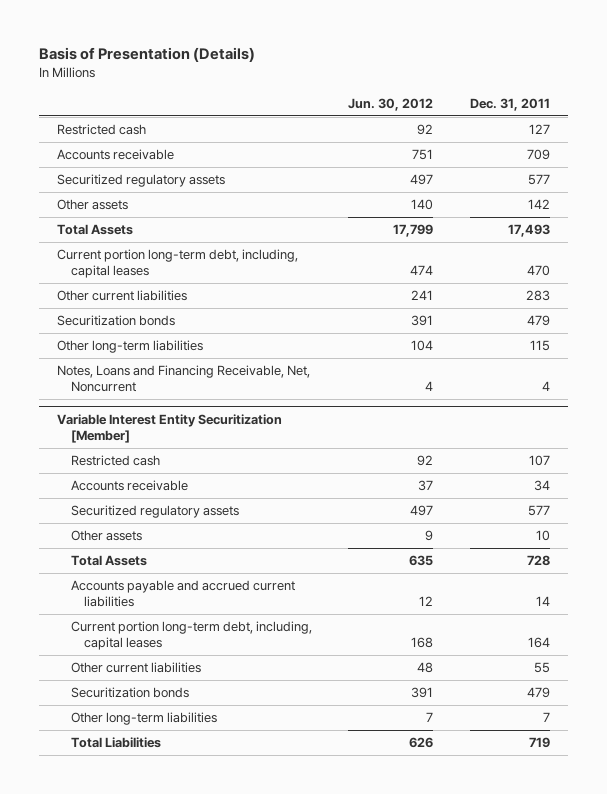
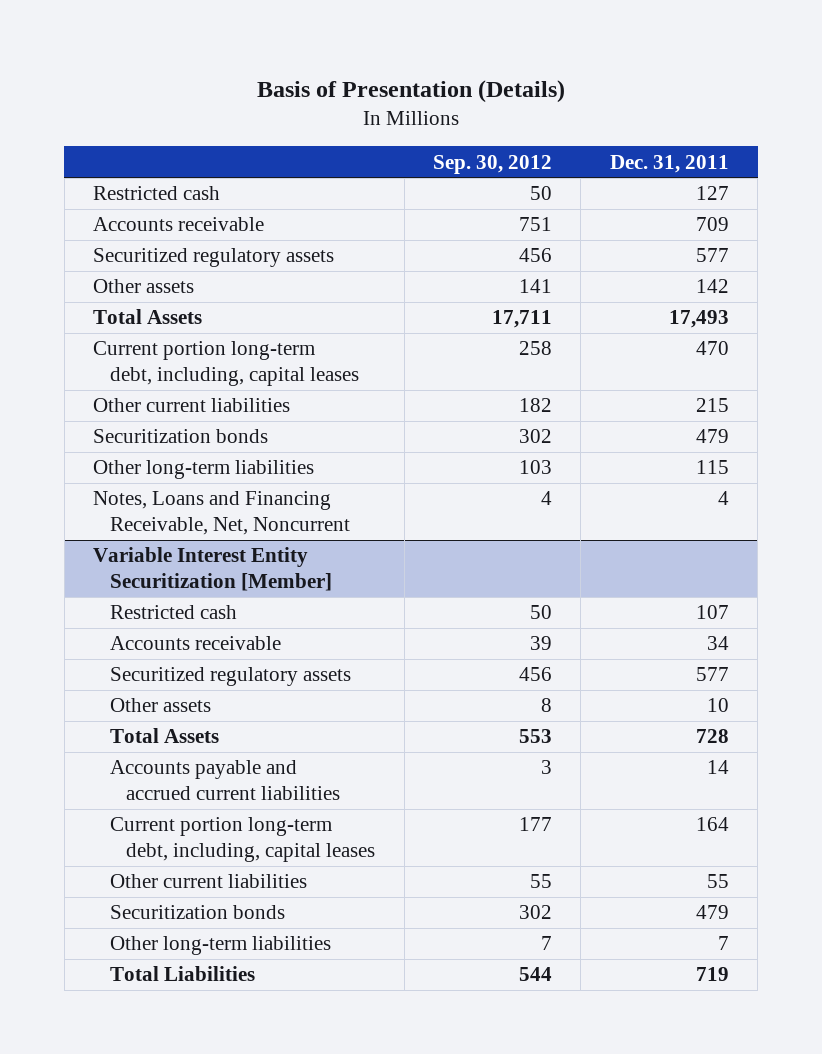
- | Jun. 30, 2012 | Dec. 31, 2011
+ | Sep. 30, 2012 | Dec. 31, 2011
- Other current liabilities | 241 | 283
+ Other current liabilities | 182 | 215

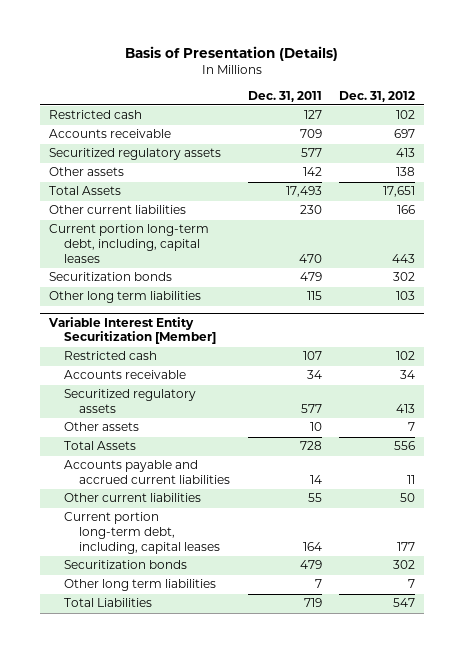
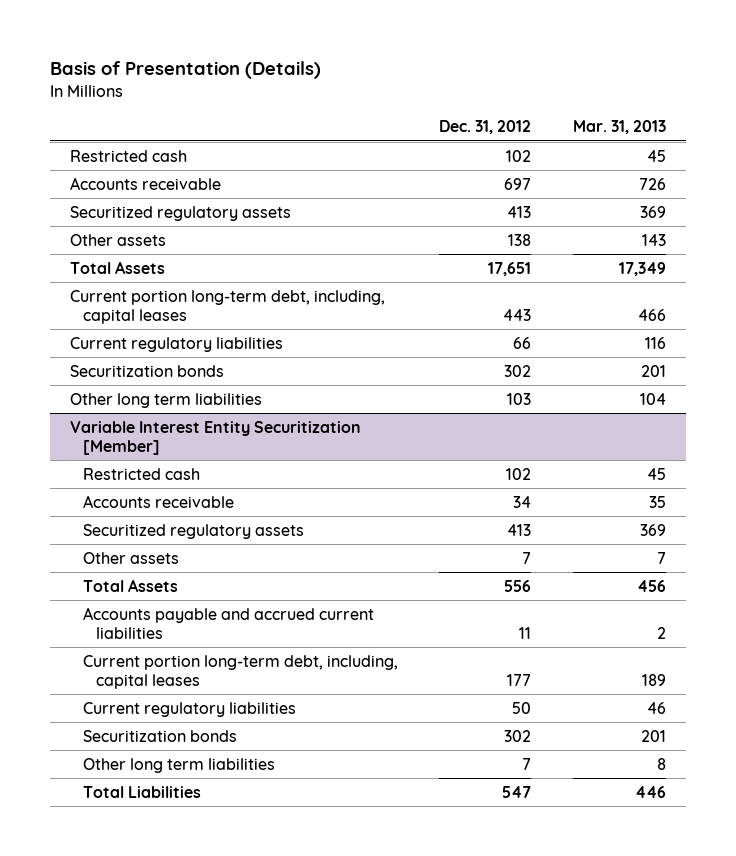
- | Dec. 31, 2011 | Dec. 31, 2012
+ | Dec. 31, 2012 | Mar. 31, 2013
- Other current liabilities | 230 | 166
+ Current regulatory liabilities | 66 | 116
@ Variable Interest Entity Securitization [Member]
- Other current liabilities | 55 | 50
+ Current regulatory liabilities | 50 | 46

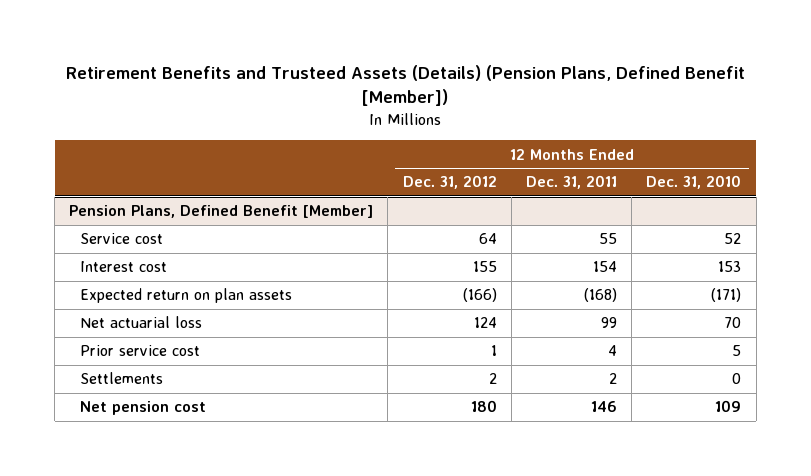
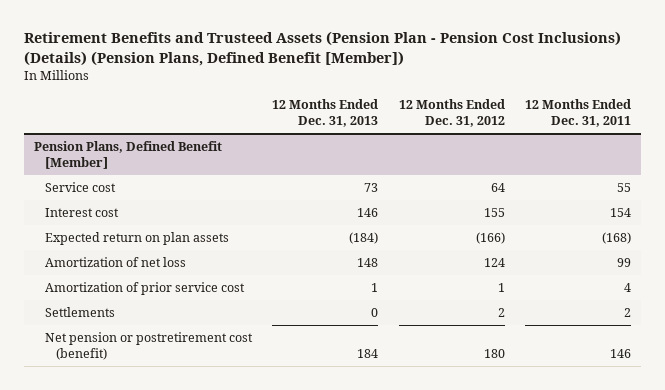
- Retirement Benefits and Trusteed Assets (Details) (Pension Plans, Defined Benefit [Member])
+ Retirement Benefits and Trusteed Assets (Pension Plan - Pension Cost Inclusions) (Details) (Pension Plans, Defined Benefit [Member])
- | 12 Months Ended Dec. 31, 2012 | 12 Months Ended Dec. 31, 2011 | 12 Months Ended Dec. 31, 2010
+ | 12 Months Ended Dec. 31, 2013 | 12 Months Ended Dec. 31, 2012 | 12 Months Ended Dec. 31, 2011
@ Pension Plans, Defined Benefit [Member]
- Net actuarial loss | 124 | 99 | 70
- Prior service cost | 1 | 4 | 5
+ Amortization of net loss | 148 | 124 | 99
+ Amortization of prior service cost | 1 | 1 | 4
- Net pension cost | 180 | 146 | 109
+ Net pension or postretirement cost (benefit) | 184 | 180 | 146

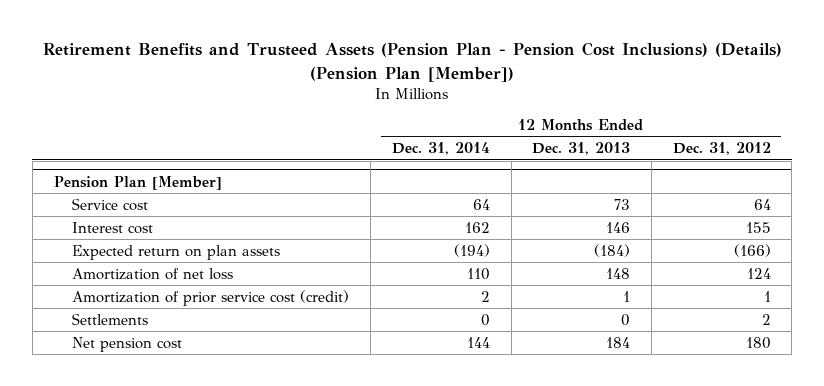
- Retirement Benefits and Trusteed Assets (Pension Plan - Pension Cost Inclusions) (Details) (Pension Plans, Defined Benefit [Member])
+ Retirement Benefits and Trusteed Assets (Pension Plan - Pension Cost Inclusions) (Details) (Pension Plan [Member])
- | 12 Months Ended Dec. 31, 2013 | 12 Months Ended Dec. 31, 2012 | 12 Months Ended Dec. 31, 2011
+ | 12 Months Ended Dec. 31, 2014 | 12 Months Ended Dec. 31, 2013 | 12 Months Ended Dec. 31, 2012
- Pension Plans, Defined Benefit [Member]
+ Pension Plan [Member]
- Amortization of prior service cost | 1 | 1 | 4
+ Amortization of prior service cost (credit) | 2 | 1 | 1
- Net pension or postretirement cost (benefit) | 184 | 180 | 146
+ Net pension cost | 144 | 184 | 180

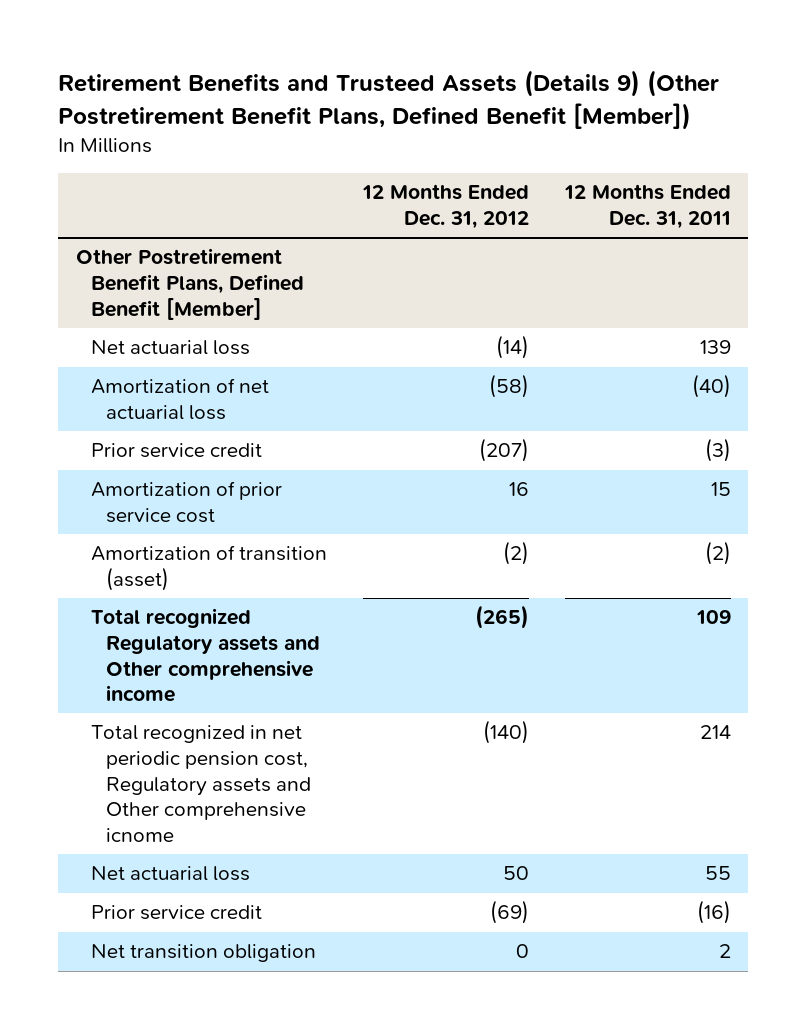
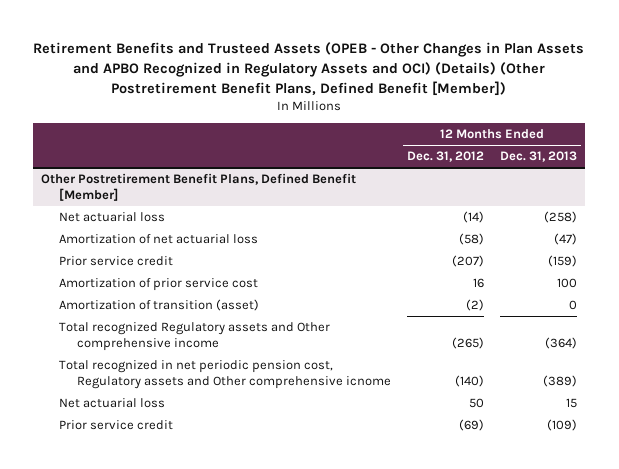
- Retirement Benefits and Trusteed Assets (Details 9) (Other Postretirement Benefit Plans, Defined Benefit [Member])
+ Retirement Benefits and Trusteed Assets (OPEB - Other Changes in Plan Assets and APBO Recognized in Regulatory Assets and OCI) (Details) (Other Postretirement Benefit Plans, Defined Benefit [Member])
- | 12 Months Ended Dec. 31, 2012 | 12 Months Ended Dec. 31, 2011
+ | 12 Months Ended Dec. 31, 2012 | 12 Months Ended Dec. 31, 2013
@ Other Postretirement Benefit Plans, Defined Benefit [Member]
- Net transition obligation | 0 | 2

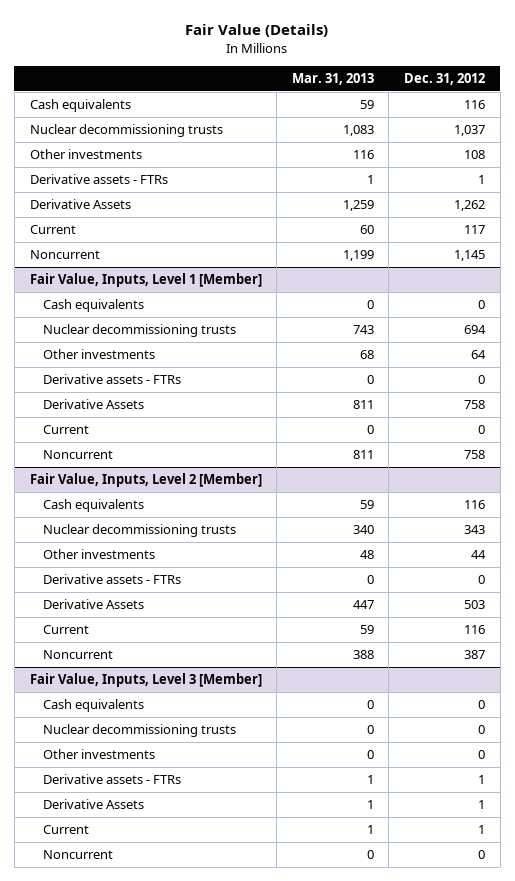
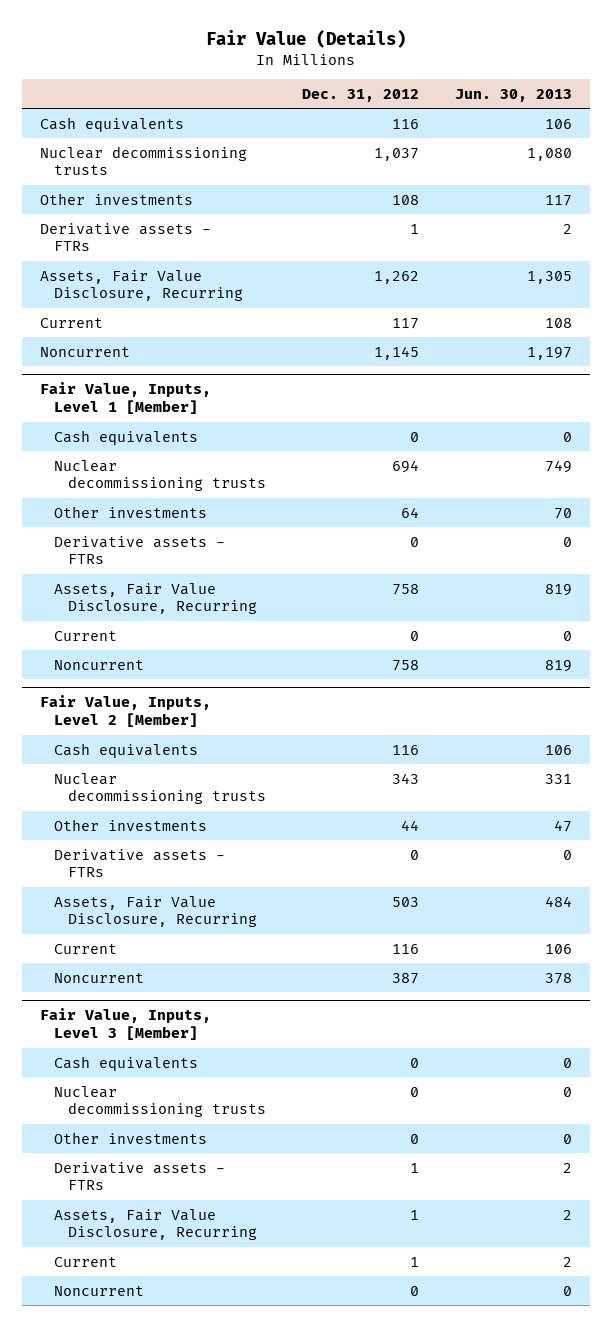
- | Mar. 31, 2013 | Dec. 31, 2012
+ | Dec. 31, 2012 | Jun. 30, 2013
- Derivative Assets | 1,259 | 1,262
+ Assets, Fair Value Disclosure, Recurring | 1,262 | 1,305
@ Fair Value, Inputs, Level 1 [Member]
- Derivative Assets | 811 | 758
+ Assets, Fair Value Disclosure, Recurring | 758 | 819
@ Fair Value, Inputs, Level 2 [Member]
- Derivative Assets | 447 | 503
+ Assets, Fair Value Disclosure, Recurring | 503 | 484
@ Fair Value, Inputs, Level 3 [Member]
- Derivative Assets | 1 | 1
+ Assets, Fair Value Disclosure, Recurring | 1 | 2

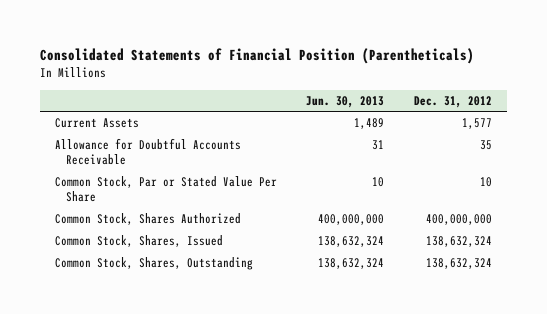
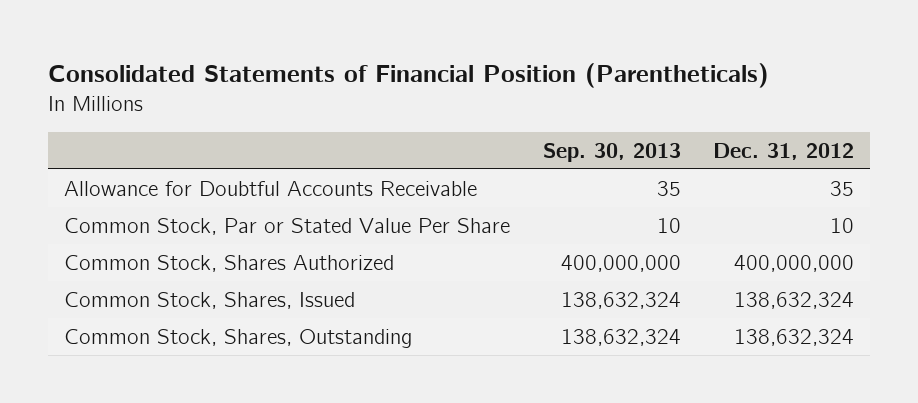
- | Jun. 30, 2013 | Dec. 31, 2012
+ | Sep. 30, 2013 | Dec. 31, 2012
- Current Assets | 1,489 | 1,577

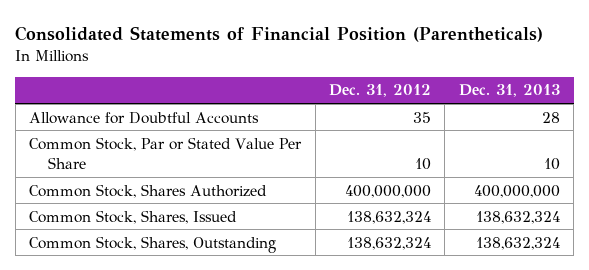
- | Sep. 30, 2013 | Dec. 31, 2012
+ | Dec. 31, 2012 | Dec. 31, 2013
- Allowance for Doubtful Accounts Receivable | 35 | 35
+ Allowance for Doubtful Accounts | 35 | 28

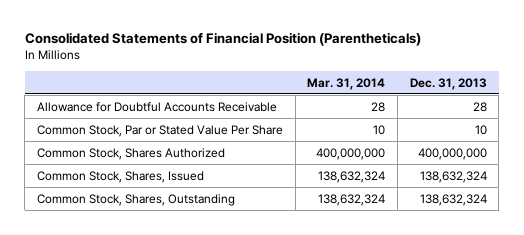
- | Dec. 31, 2012 | Dec. 31, 2013
+ | Mar. 31, 2014 | Dec. 31, 2013
- Allowance for Doubtful Accounts | 35 | 28
+ Allowance for Doubtful Accounts Receivable | 28 | 28

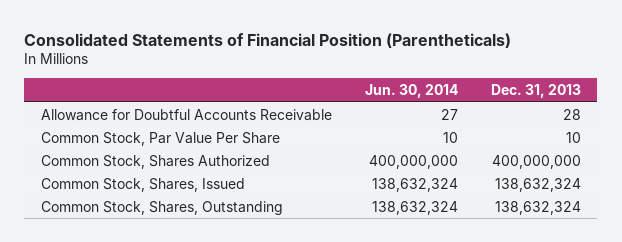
- | Mar. 31, 2014 | Dec. 31, 2013
+ | Jun. 30, 2014 | Dec. 31, 2013
- Common Stock, Par or Stated Value Per Share | 10 | 10
+ Common Stock, Par Value Per Share | 10 | 10

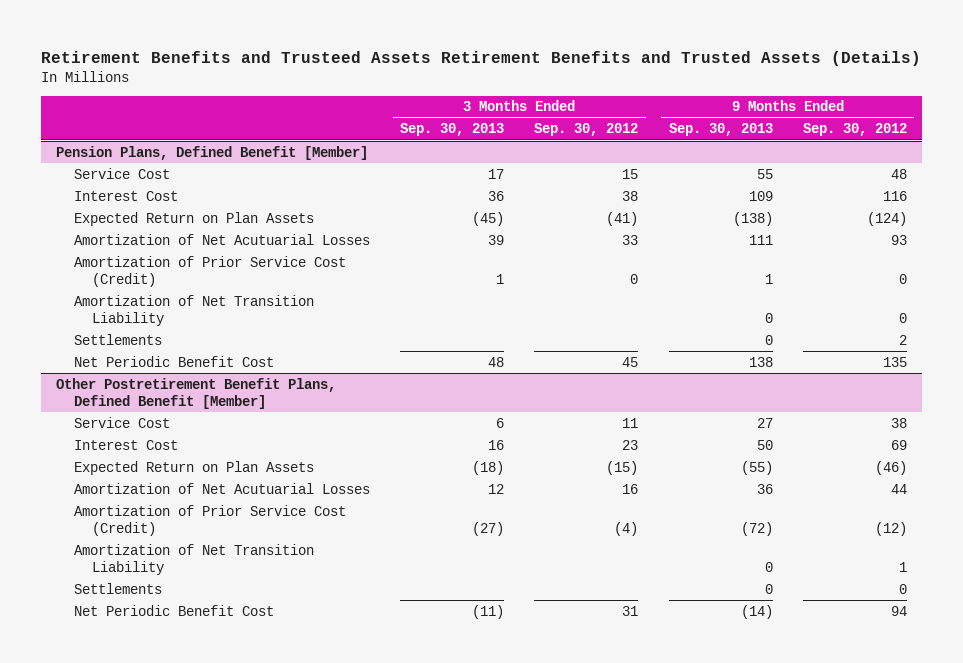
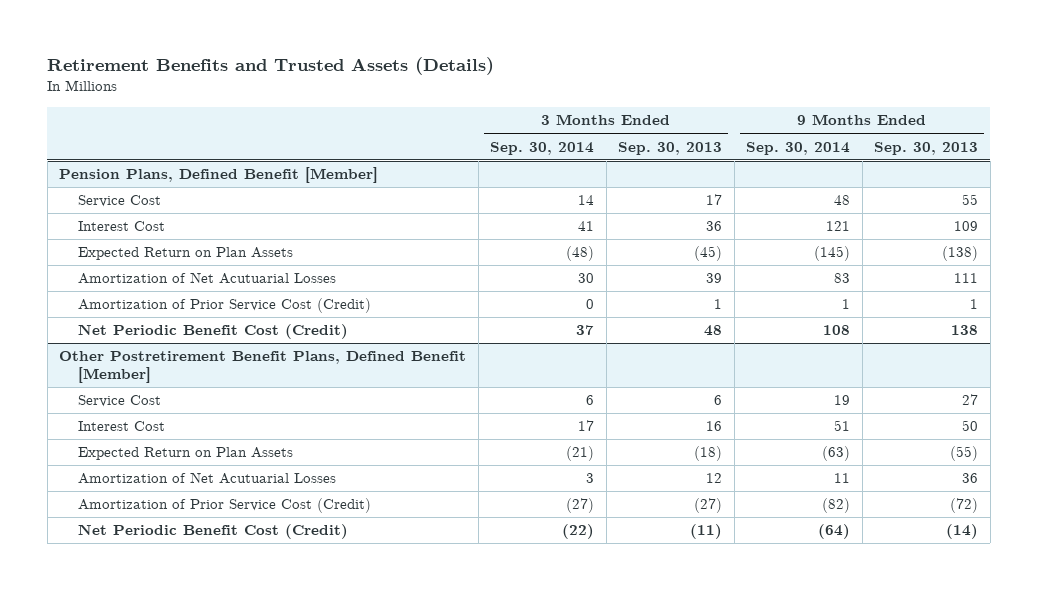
- Retirement Benefits and Trusteed Assets Retirement Benefits and Trusted Assets (Details)
+ Retirement Benefits and Trusted Assets (Details)
- | 3 Months Ended Sep. 30, 2013 | 3 Months Ended Sep. 30, 2012 | 9 Months Ended Sep. 30, 2013 | 9 Months Ended Sep. 30, 2012
+ | 3 Months Ended Sep. 30, 2014 | 3 Months Ended Sep. 30, 2013 | 9 Months Ended Sep. 30, 2014 | 9 Months Ended Sep. 30, 2013
@ Pension Plans, Defined Benefit [Member]
- Amortization of Net Transition Liability | | | 0 | 0
- Settlements | | | 0 | 2
- Net Periodic Benefit Cost | 48 | 45 | 138 | 135
+ Net Periodic Benefit Cost (Credit) | 37 | 48 | 108 | 138
@ Other Postretirement Benefit Plans, Defined Benefit [Member]
- Amortization of Net Transition Liability | | | 0 | 1
- Settlements | | | 0 | 0
- Net Periodic Benefit Cost | (11) | 31 | (14) | 94
+ Net Periodic Benefit Cost (Credit) | (22) | (11) | (64) | (14)

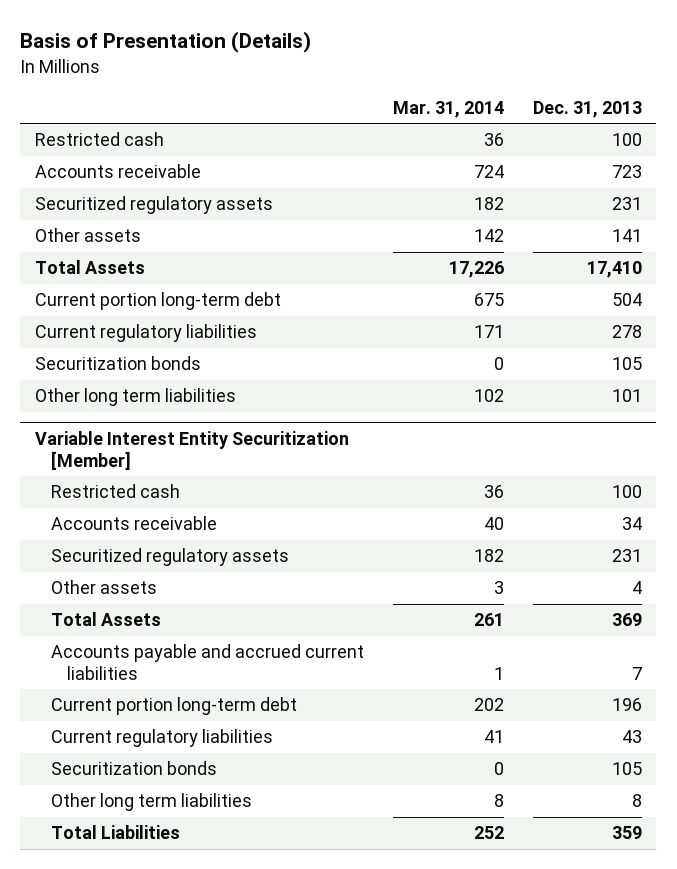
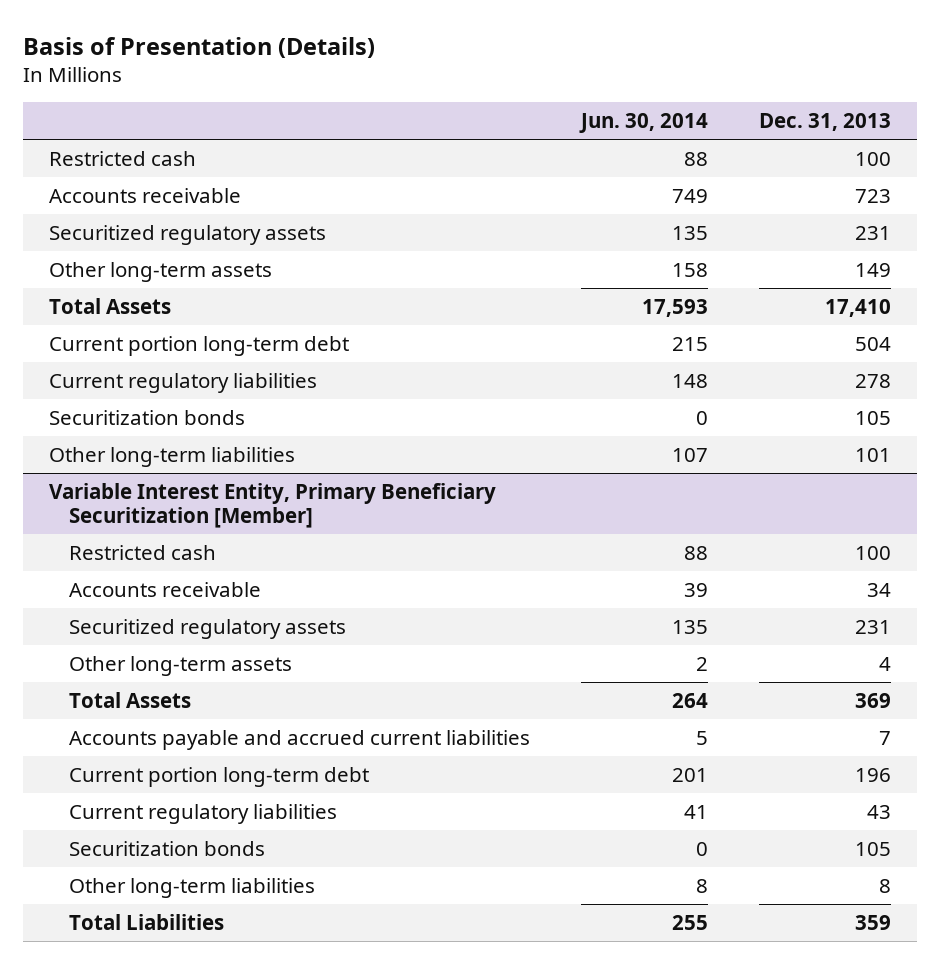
- | Mar. 31, 2014 | Dec. 31, 2013
+ | Jun. 30, 2014 | Dec. 31, 2013
- Other assets | 142 | 141
+ Other long-term assets | 158 | 149
- Other long term liabilities | 102 | 101
- Variable Interest Entity Securitization [Member]
+ Other long-term liabilities | 107 | 101
+ Variable Interest Entity, Primary Beneficiary Securitization [Member]
- Other assets | 3 | 4
+ Other long-term assets | 2 | 4
- Other long term liabilities | 8 | 8
+ Other long-term liabilities | 8 | 8

